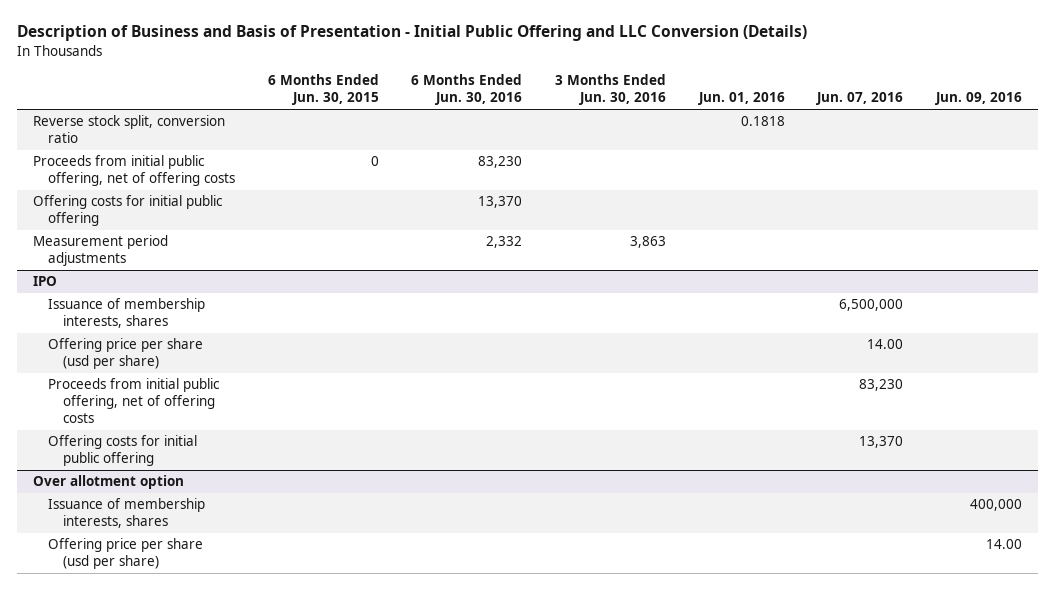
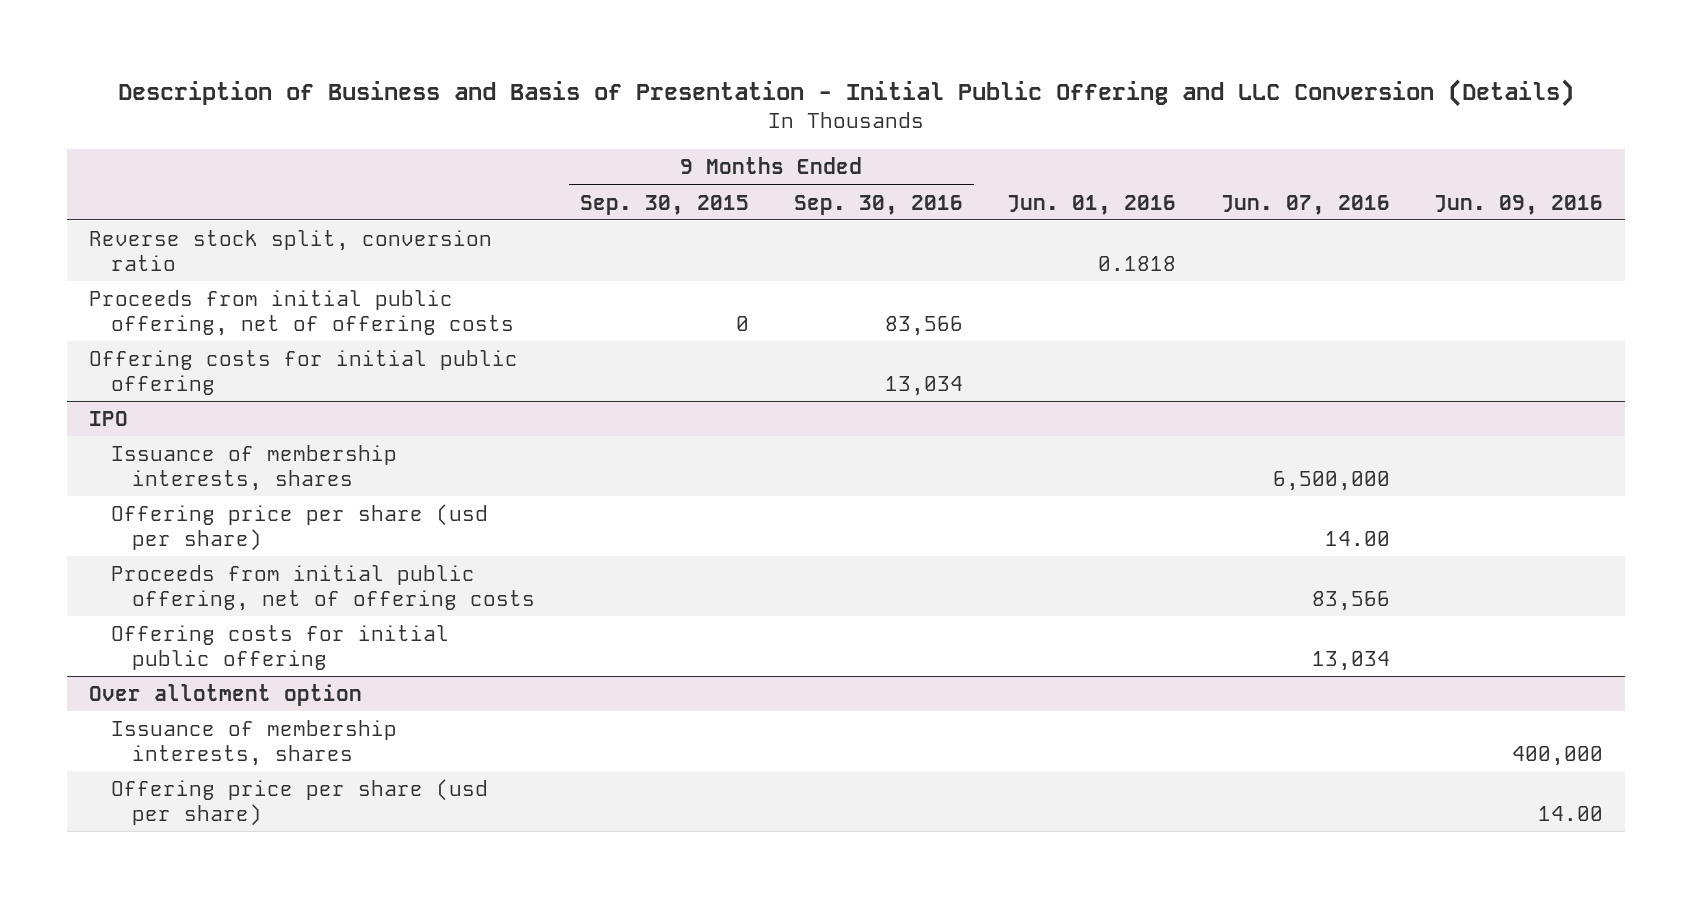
- | 6 Months Ended Jun. 30, 2015 | 6 Months Ended Jun. 30, 2016 | 3 Months Ended Jun. 30, 2016 | Jun. 01, 2016 | Jun. 07, 2016 | Jun. 09, 2016
+ | 9 Months Ended Sep. 30, 2015 | 9 Months Ended Sep. 30, 2016 | Jun. 01, 2016 | Jun. 07, 2016 | Jun. 09, 2016
- Measurement period adjustments | | 2,332 | 3,863 | | |
@ IPO
- Proceeds from initial public offering, net of offering costs | | | | | 83,230 |
- Offering costs for initial public offering | | | | | 13,370 |
+ Proceeds from initial public offering, net of offering costs | | | | 83,566 |
+ Offering costs for initial public offering | | | | 13,034 |

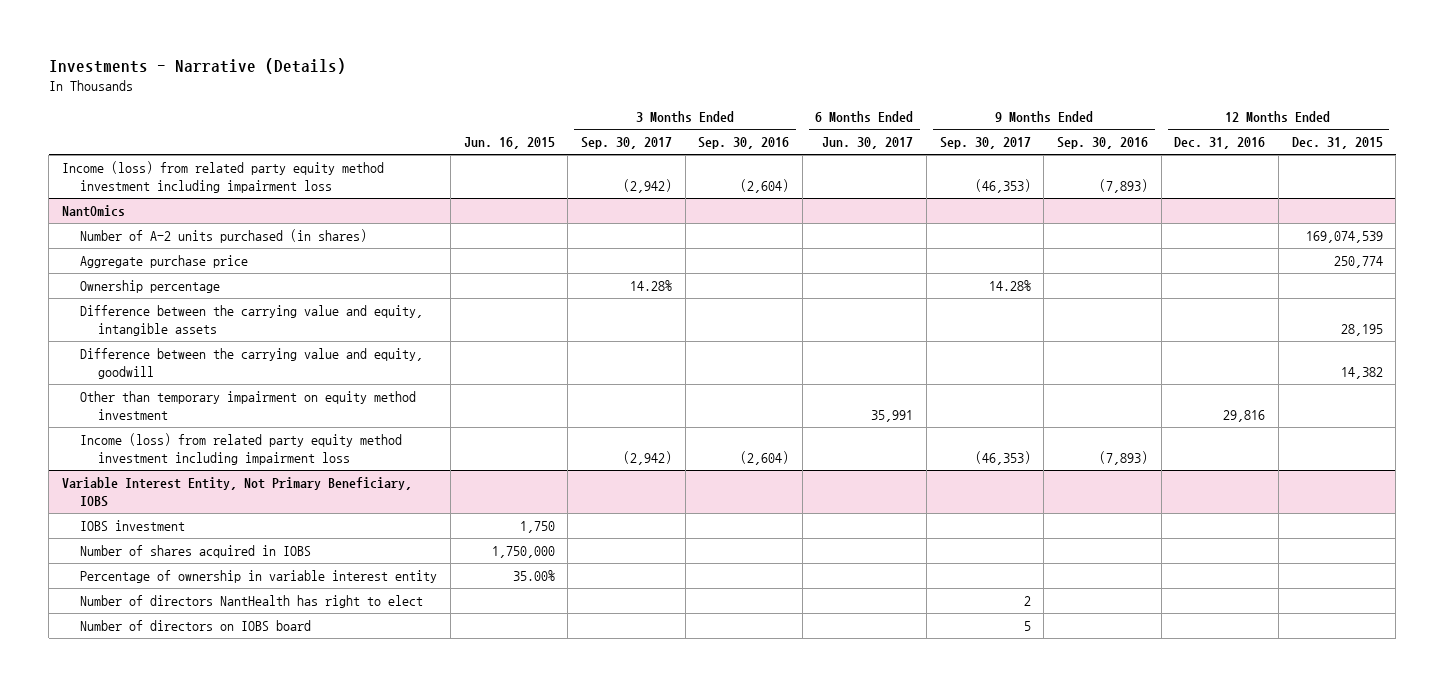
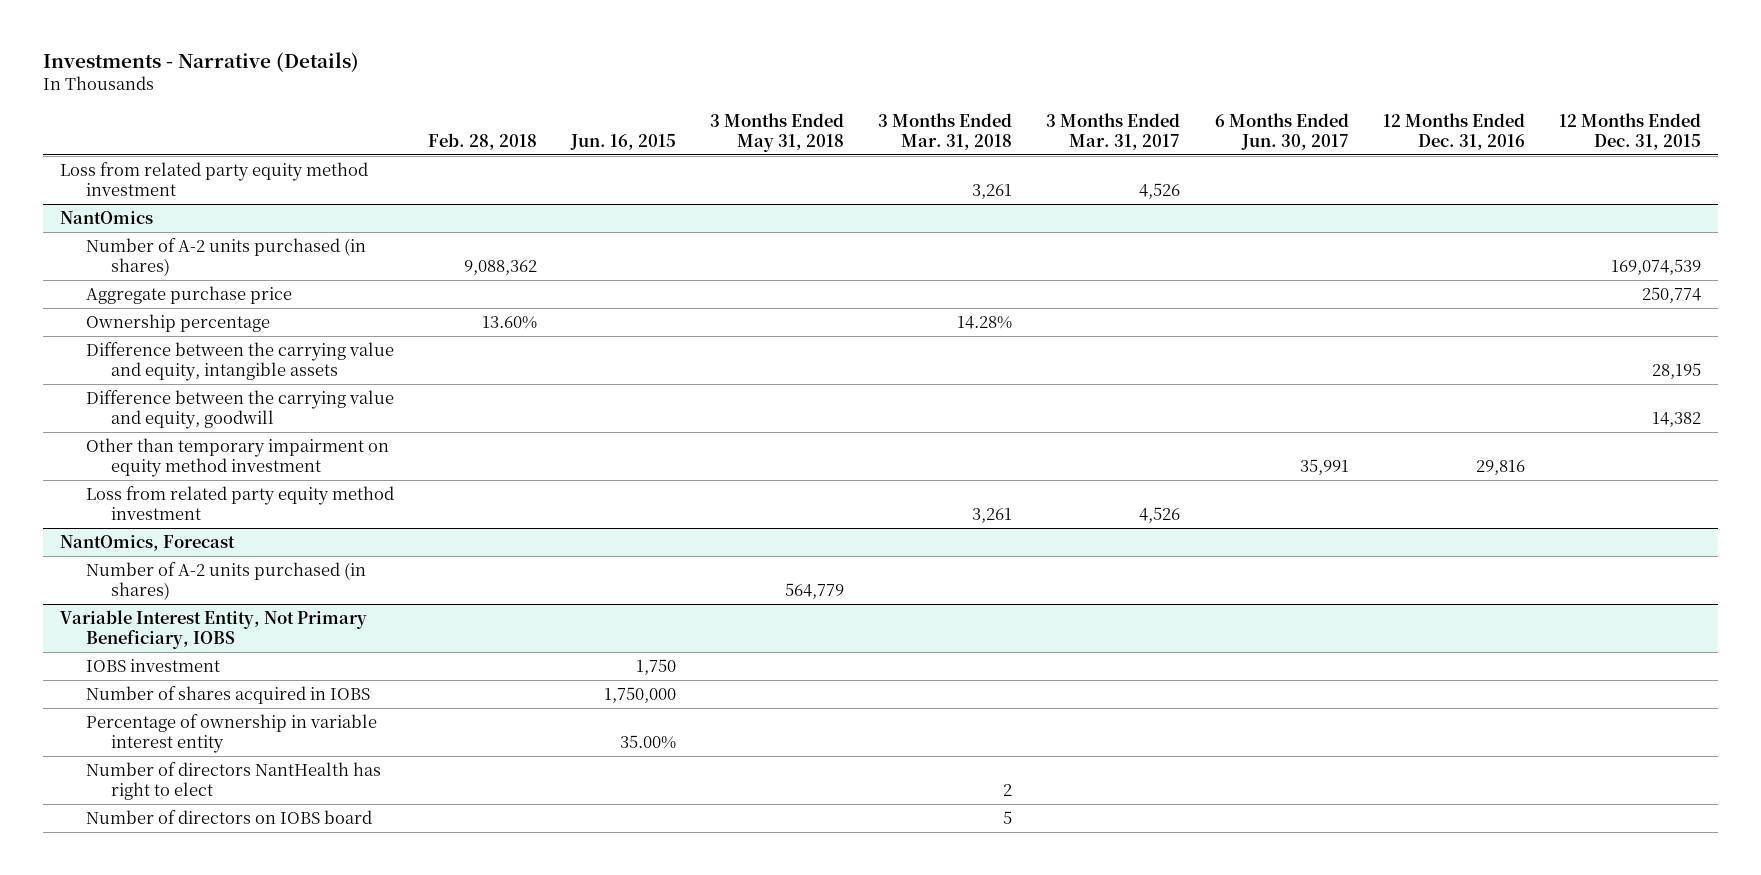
- | Jun. 16, 2015 | 3 Months Ended Sep. 30, 2017 | 3 Months Ended Sep. 30, 2016 | 6 Months Ended Jun. 30, 2017 | 9 Months Ended Sep. 30, 2017 | 9 Months Ended Sep. 30, 2016 | 12 Months Ended Dec. 31, 2016 | 12 Months Ended Dec. 31, 2015
+ | Feb. 28, 2018 | Jun. 16, 2015 | 3 Months Ended May 31, 2018 | 3 Months Ended Mar. 31, 2018 | 3 Months Ended Mar. 31, 2017 | 6 Months Ended Jun. 30, 2017 | 12 Months Ended Dec. 31, 2016 | 12 Months Ended Dec. 31, 2015
- Income (loss) from related party equity method investment including impairment loss | | (2,942) | (2,604) | | (46,353) | (7,893) | |
+ Loss from related party equity method investment | | | | 3,261 | 4,526 | | |
@ NantOmics
- Income (loss) from related party equity method investment including impairment loss | | (2,942) | (2,604) | | (46,353) | (7,893) | |
+ Loss from related party equity method investment | | | | 3,261 | 4,526 | | |
+ NantOmics, Forecast
+ Number of A-2 units purchased (in shares) | | | 564,779 | | | | |

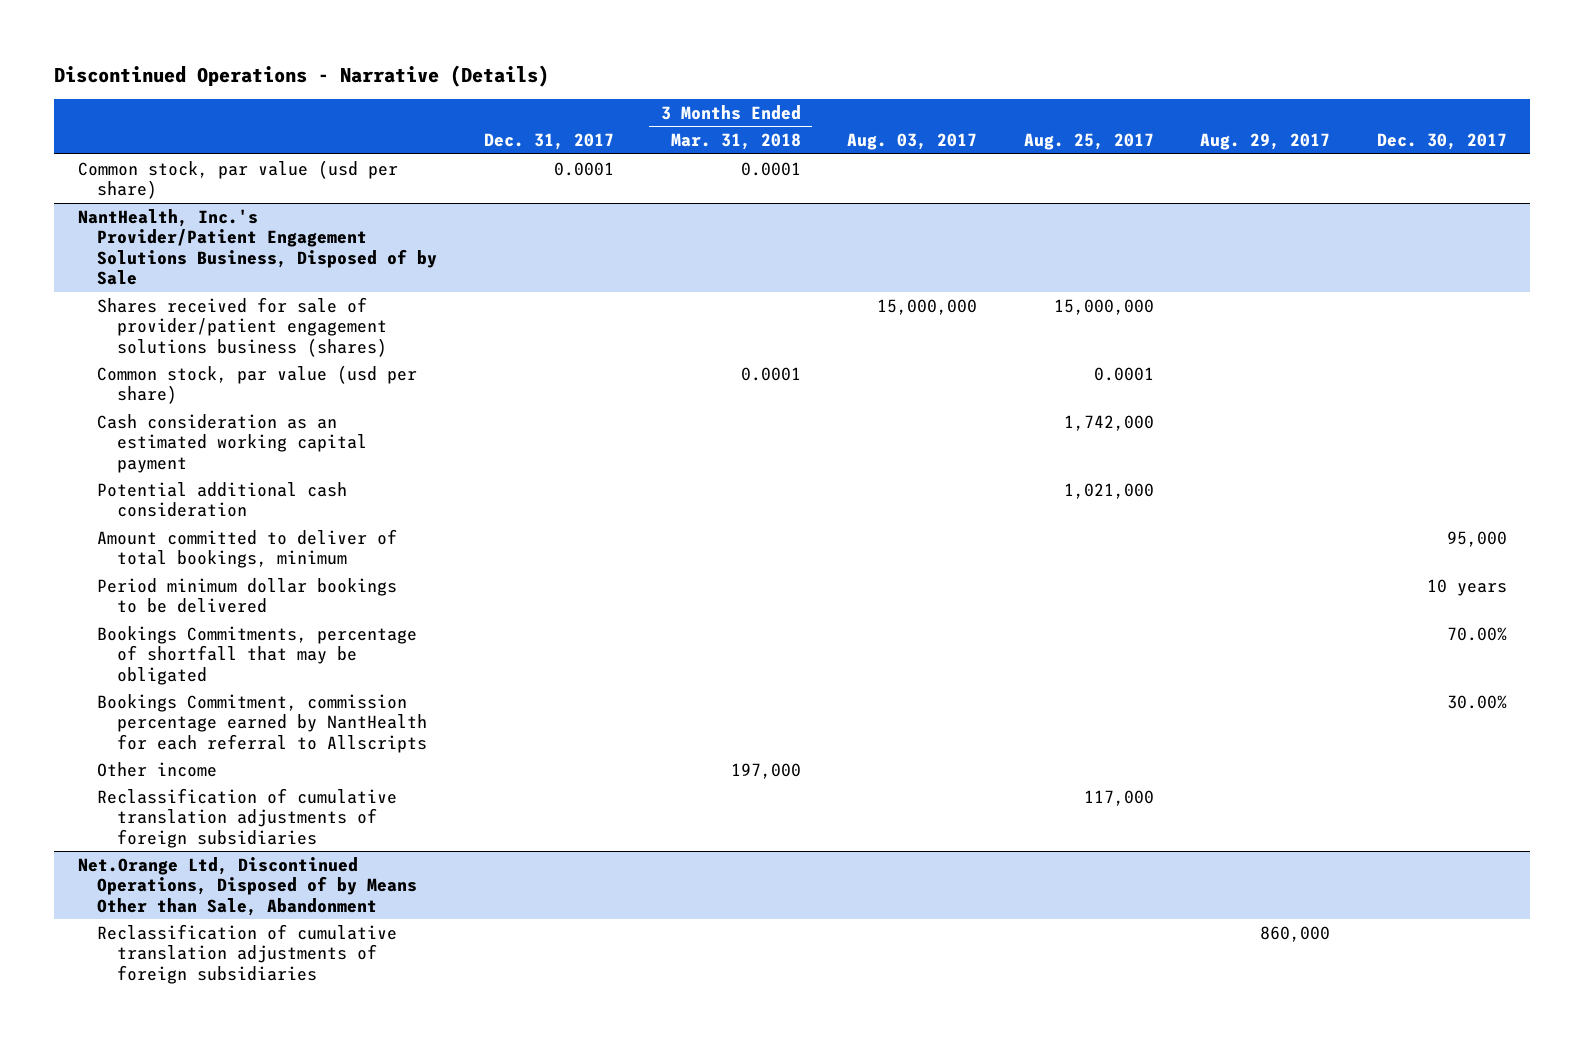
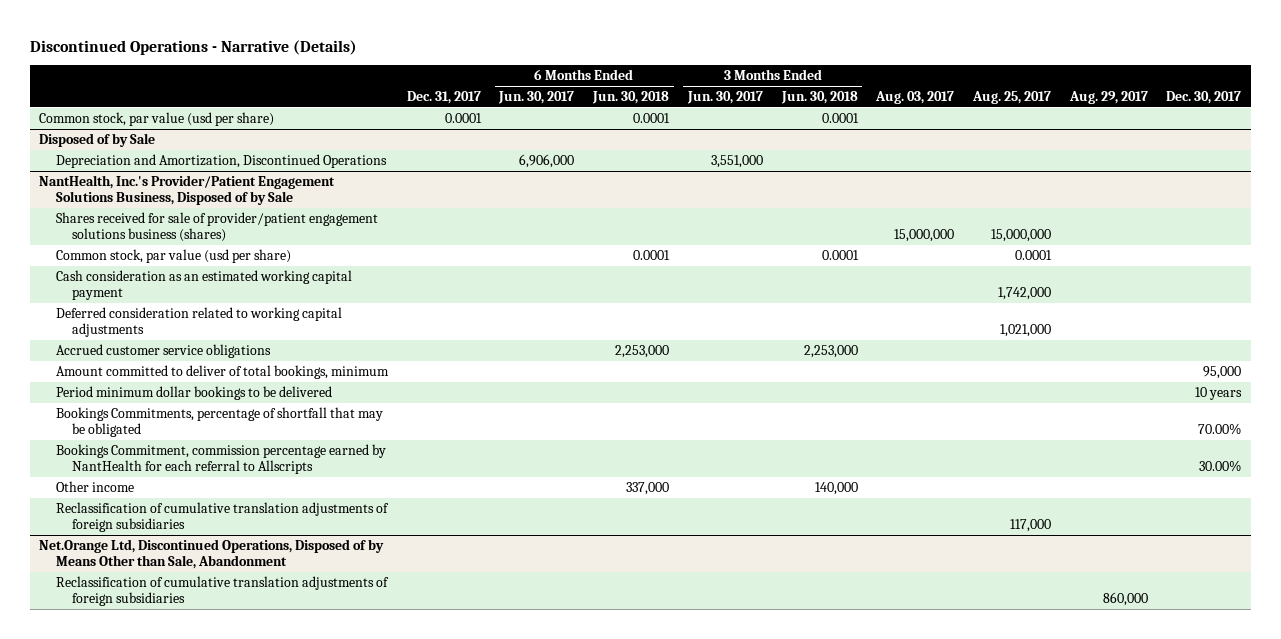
- | Dec. 31, 2017 | 3 Months Ended Mar. 31, 2018 | Aug. 03, 2017 | Aug. 25, 2017 | Aug. 29, 2017 | Dec. 30, 2017
+ | Dec. 31, 2017 | 6 Months Ended Jun. 30, 2017 | 6 Months Ended Jun. 30, 2018 | 3 Months Ended Jun. 30, 2017 | 3 Months Ended Jun. 30, 2018 | Aug. 03, 2017 | Aug. 25, 2017 | Aug. 29, 2017 | Dec. 30, 2017
+ Disposed of by Sale
+ Depreciation and Amortization, Discontinued Operations | | 6,906,000 | | 3,551,000 | | | | |
@ NantHealth, Inc.'s Provider/Patient Engagement Solutions Business, Disposed of by Sale
- Potential additional cash consideration | | | | 1,021,000 | |
+ Deferred consideration related to working capital adjustments | | | | | | | 1,021,000 | |
+ Accrued customer service obligations | | | 2,253,000 | | 2,253,000 | | | |

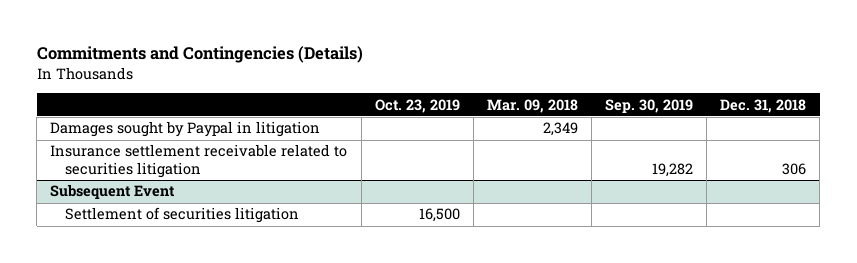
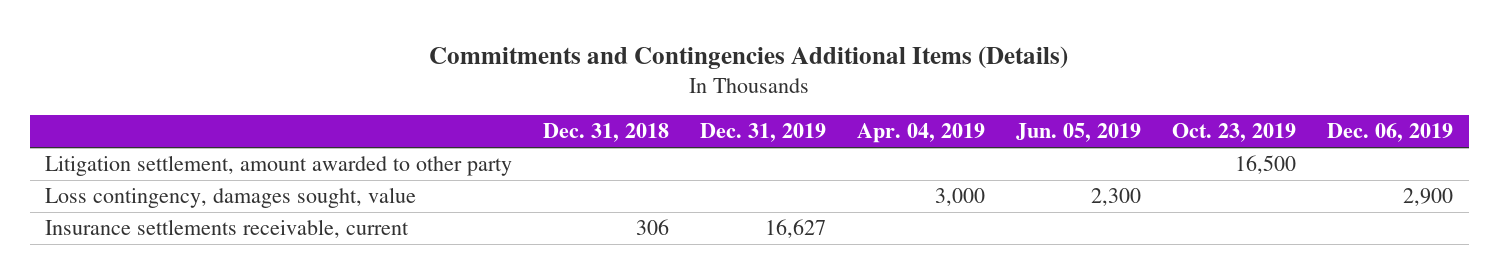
- Commitments and Contingencies (Details)
+ Commitments and Contingencies Additional Items (Details)
- | Oct. 23, 2019 | Mar. 09, 2018 | Sep. 30, 2019 | Dec. 31, 2018
+ | Dec. 31, 2018 | Dec. 31, 2019 | Apr. 04, 2019 | Jun. 05, 2019 | Oct. 23, 2019 | Dec. 06, 2019
- Damages sought by Paypal in litigation | | 2,349 | |
- Insurance settlement receivable related to securities litigation | | | 19,282 | 306
- Subsequent Event
- Settlement of securities litigation | 16,500 | | |
+ Litigation settlement, amount awarded to other party | | | | | 16,500 |
+ Loss contingency, damages sought, value | | | 3,000 | 2,300 | | 2,900
+ Insurance settlements receivable, current | 306 | 16,627 | | | |

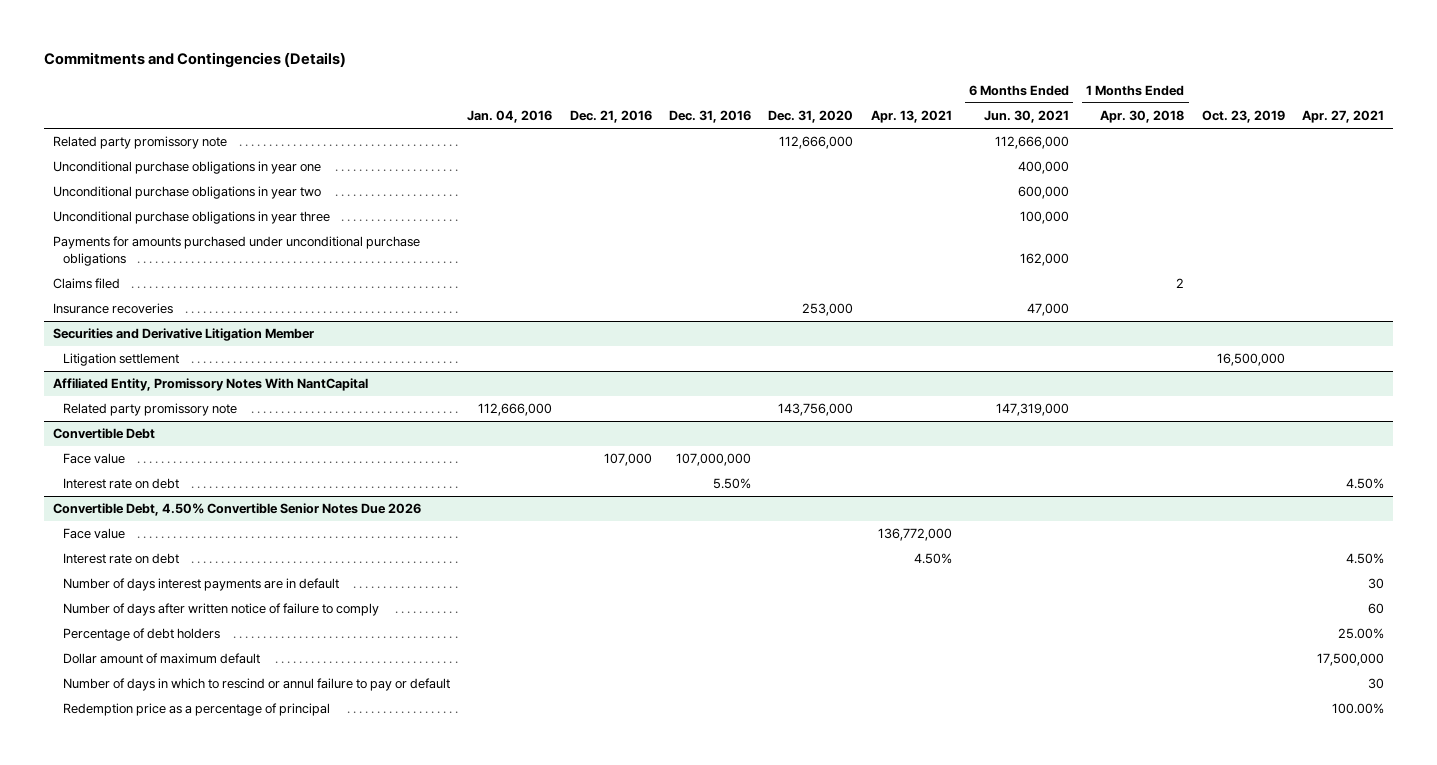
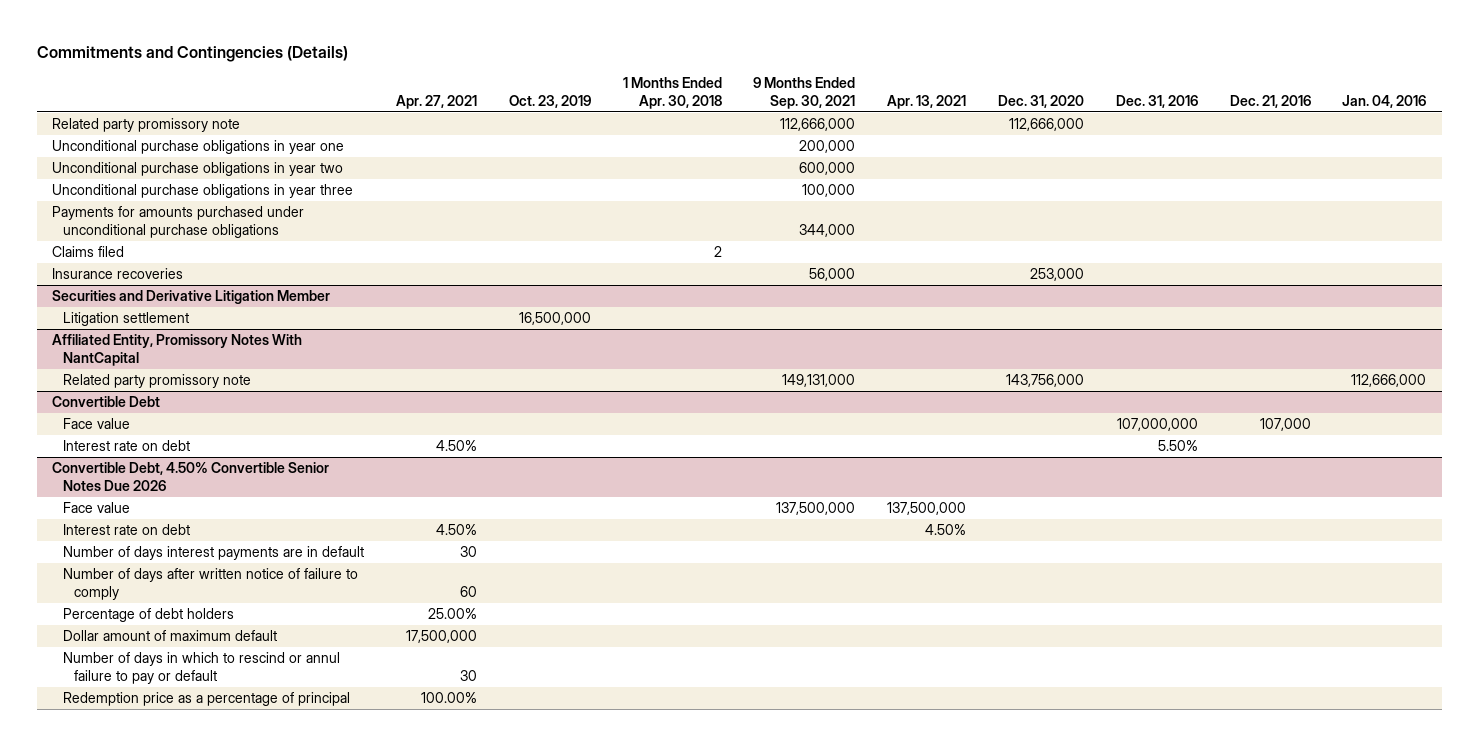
- | Jan. 04, 2016 | Dec. 21, 2016 | Dec. 31, 2016 | Dec. 31, 2020 | Apr. 13, 2021 | 6 Months Ended Jun. 30, 2021 | 1 Months Ended Apr. 30, 2018 | Oct. 23, 2019 | Apr. 27, 2021
+ | Apr. 27, 2021 | Oct. 23, 2019 | 1 Months Ended Apr. 30, 2018 | 9 Months Ended Sep. 30, 2021 | Apr. 13, 2021 | Dec. 31, 2020 | Dec. 31, 2016 | Dec. 21, 2016 | Jan. 04, 2016
@ Convertible Debt, 4.50% Convertible Senior Notes Due 2026
- Face value | | | | | 136,772,000 | | | |
+ Face value | | | | 137,500,000 | 137,500,000 | | | |

